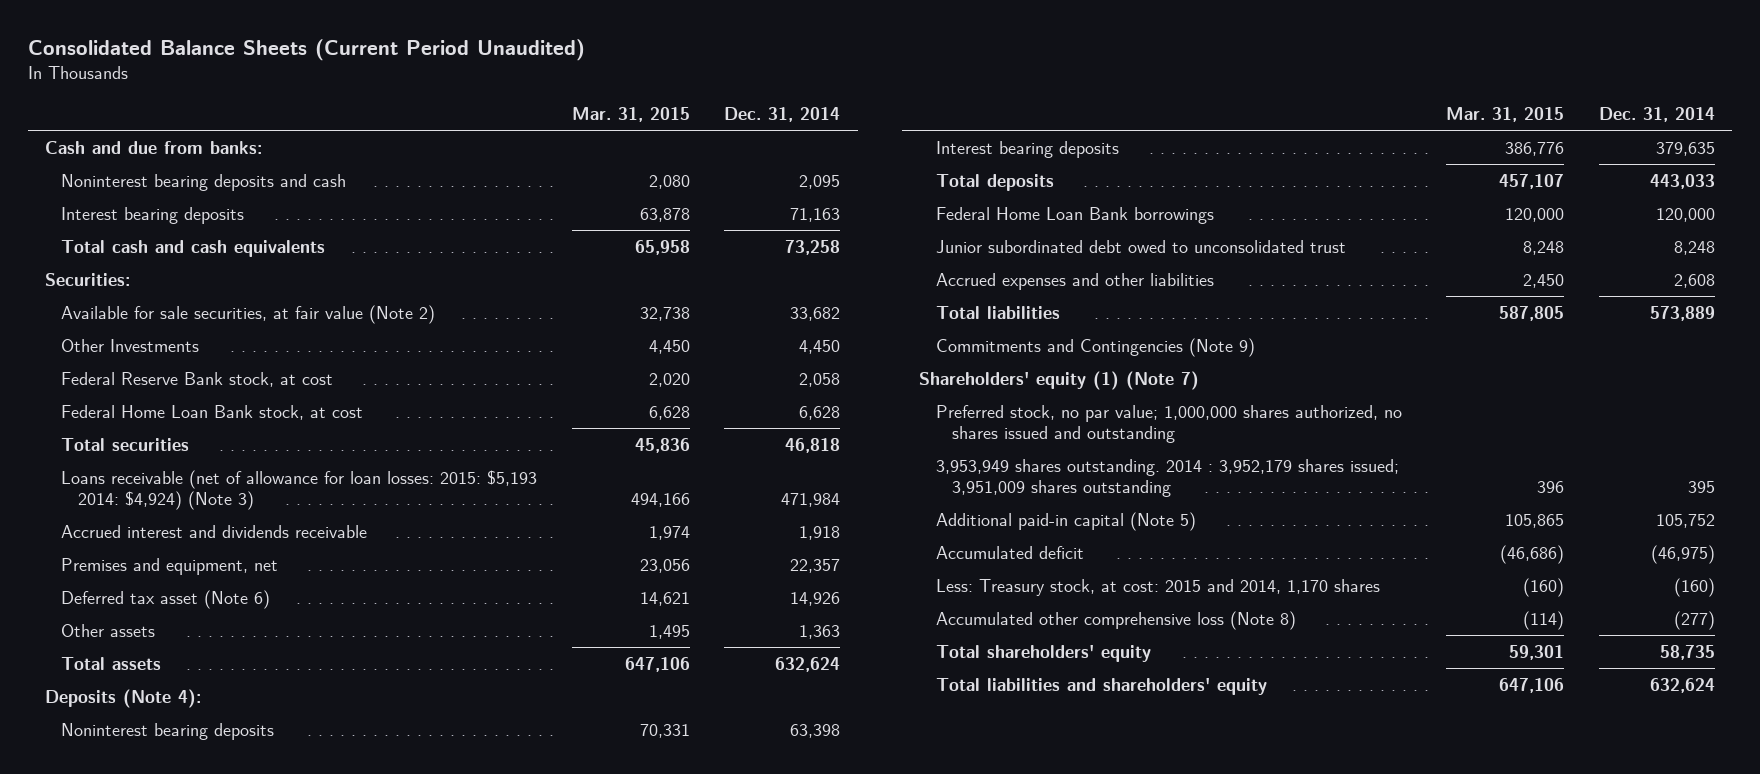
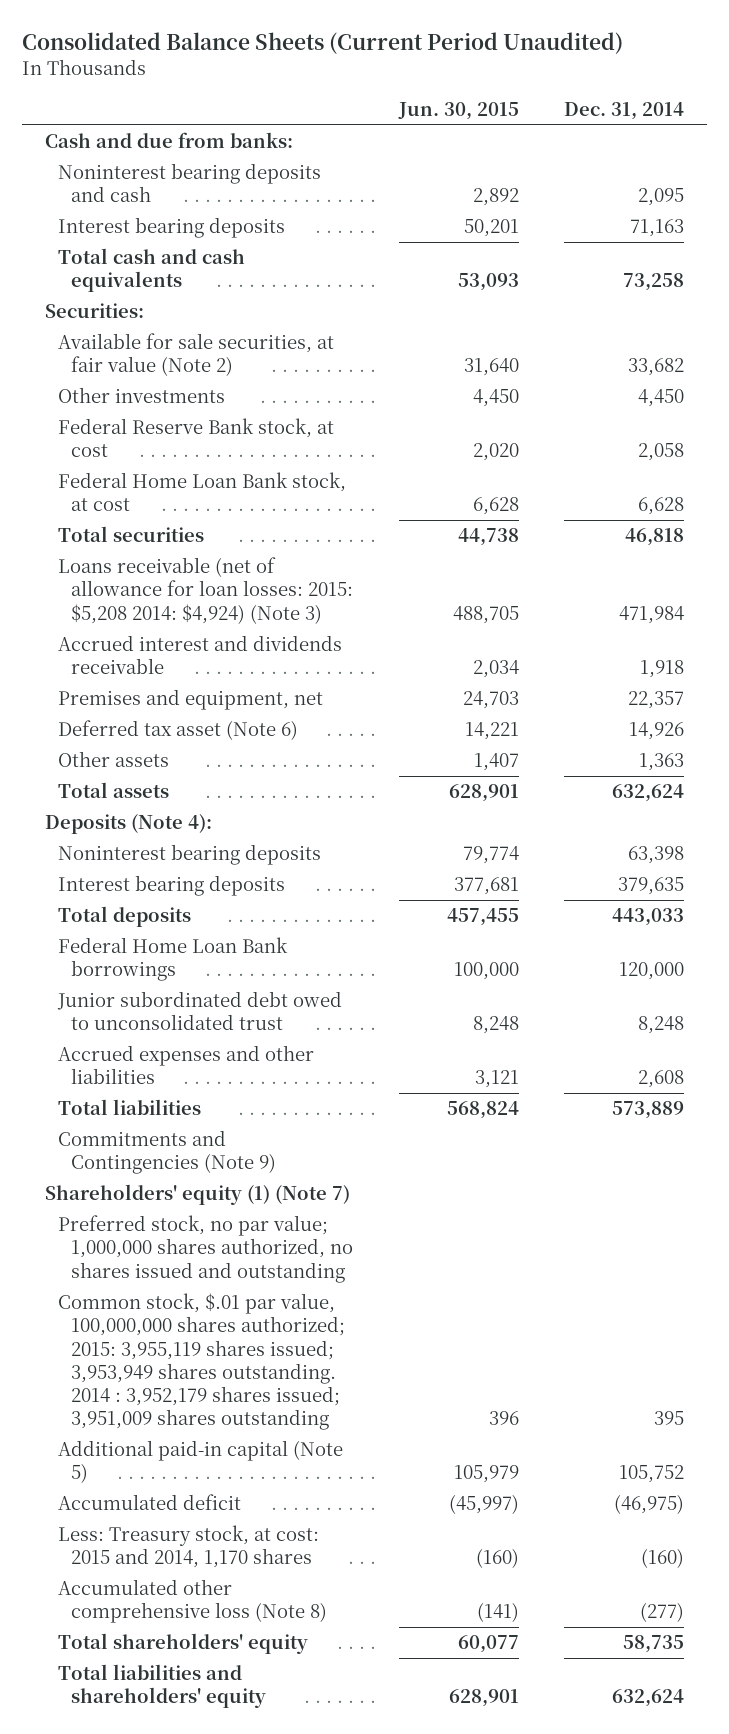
- | Mar. 31, 2015 | Dec. 31, 2014
+ | Jun. 30, 2015 | Dec. 31, 2014
- Other Investments | 4,450 | 4,450
+ Other investments | 4,450 | 4,450
- Loans receivable (net of allowance for loan losses: 2015: $5,193 2014: $4,924) (Note 3) | 494,166 | 471,984
+ Loans receivable (net of allowance for loan losses: 2015: $5,208 2014: $4,924) (Note 3) | 488,705 | 471,984
- 3,953,949 shares outstanding. 2014 : 3,952,179 shares issued; 3,951,009 shares outstanding | 396 | 395
+ Common stock, $.01 par value, 100,000,000 shares authorized; 2015: 3,955,119 shares issued; 3,953,949 shares outstanding. 2014 : 3,952,179 shares issued; 3,951,009 shares outstanding | 396 | 395

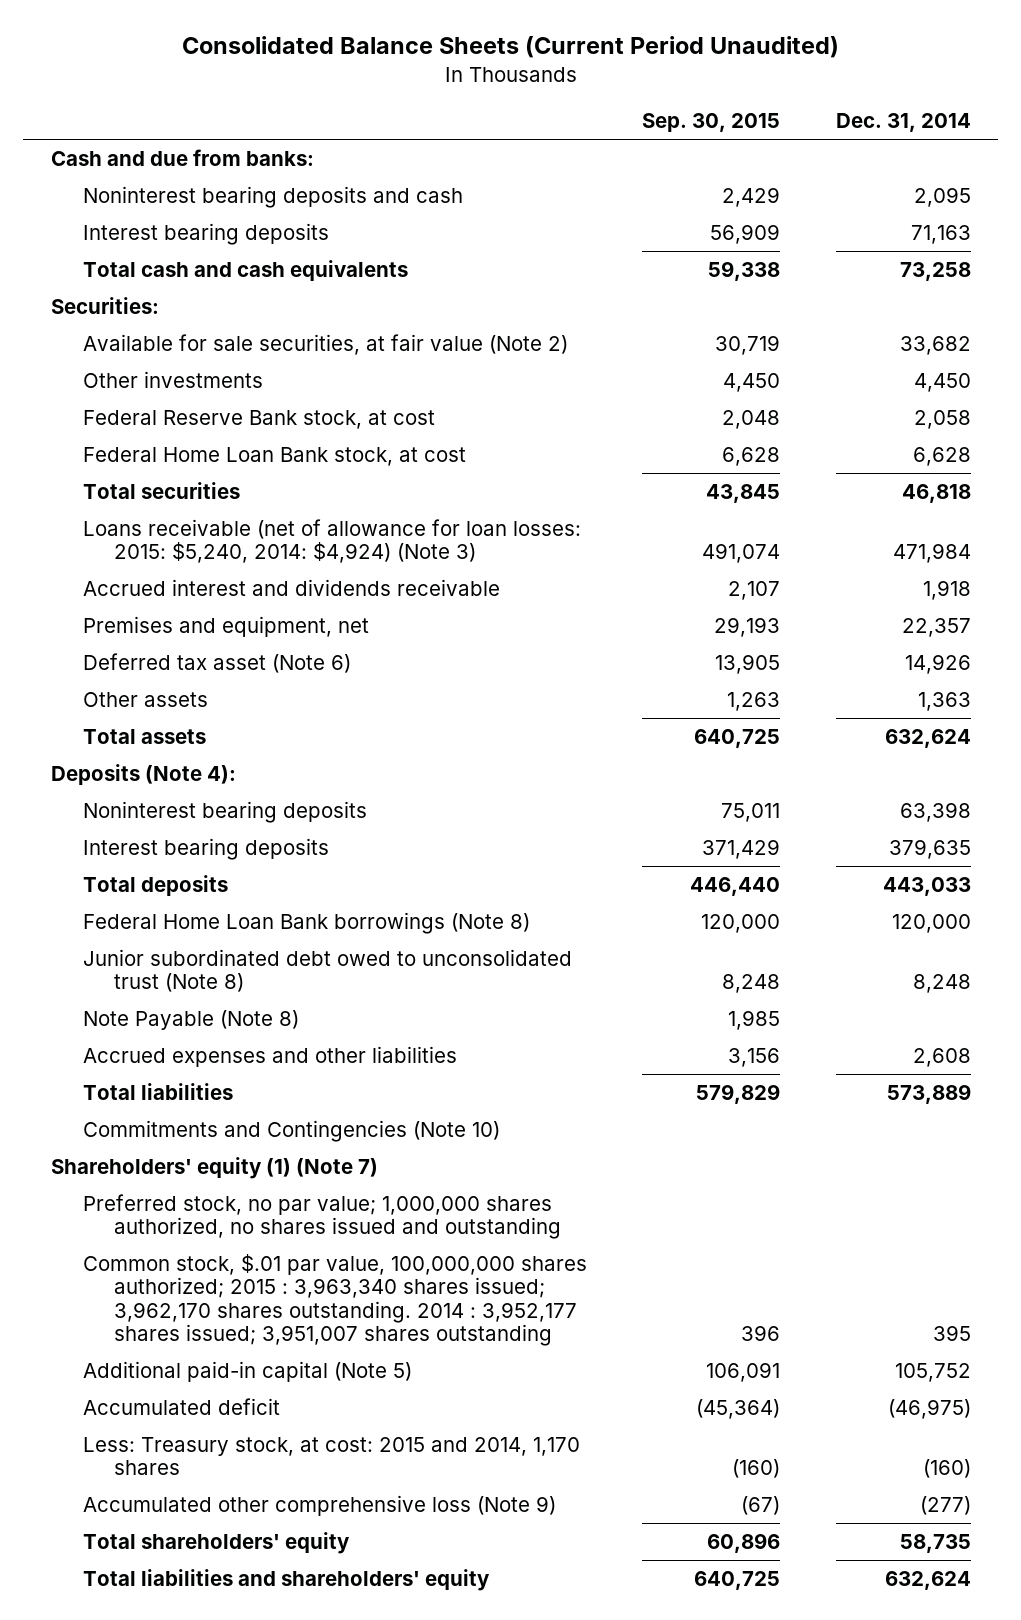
- | Jun. 30, 2015 | Dec. 31, 2014
+ | Sep. 30, 2015 | Dec. 31, 2014
- Loans receivable (net of allowance for loan losses: 2015: $5,208 2014: $4,924) (Note 3) | 488,705 | 471,984
+ Loans receivable (net of allowance for loan losses: 2015: $5,240, 2014: $4,924) (Note 3) | 491,074 | 471,984
- Federal Home Loan Bank borrowings | 100,000 | 120,000
- Junior subordinated debt owed to unconsolidated trust | 8,248 | 8,248
+ Federal Home Loan Bank borrowings (Note 8) | 120,000 | 120,000
+ Junior subordinated debt owed to unconsolidated trust (Note 8) | 8,248 | 8,248
+ Note Payable (Note 8) | 1,985 |
- Commitments and Contingencies (Note 9)
+ Commitments and Contingencies (Note 10)
- Common stock, $.01 par value, 100,000,000 shares authorized; 2015: 3,955,119 shares issued; 3,953,949 shares outstanding. 2014 : 3,952,179 shares issued; 3,951,009 shares outstanding | 396 | 395
+ Common stock, $.01 par value, 100,000,000 shares authorized; 2015 : 3,963,340 shares issued; 3,962,170 shares outstanding. 2014 : 3,952,177 shares issued; 3,951,007 shares outstanding | 396 | 395
- Accumulated other comprehensive loss (Note 8) | (141) | (277)
+ Accumulated other comprehensive loss (Note 9) | (67) | (277)

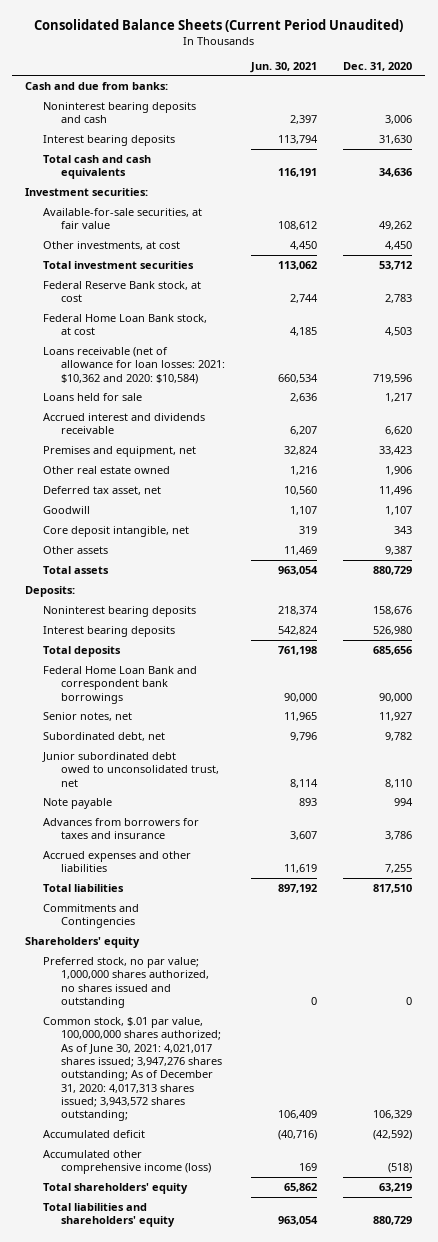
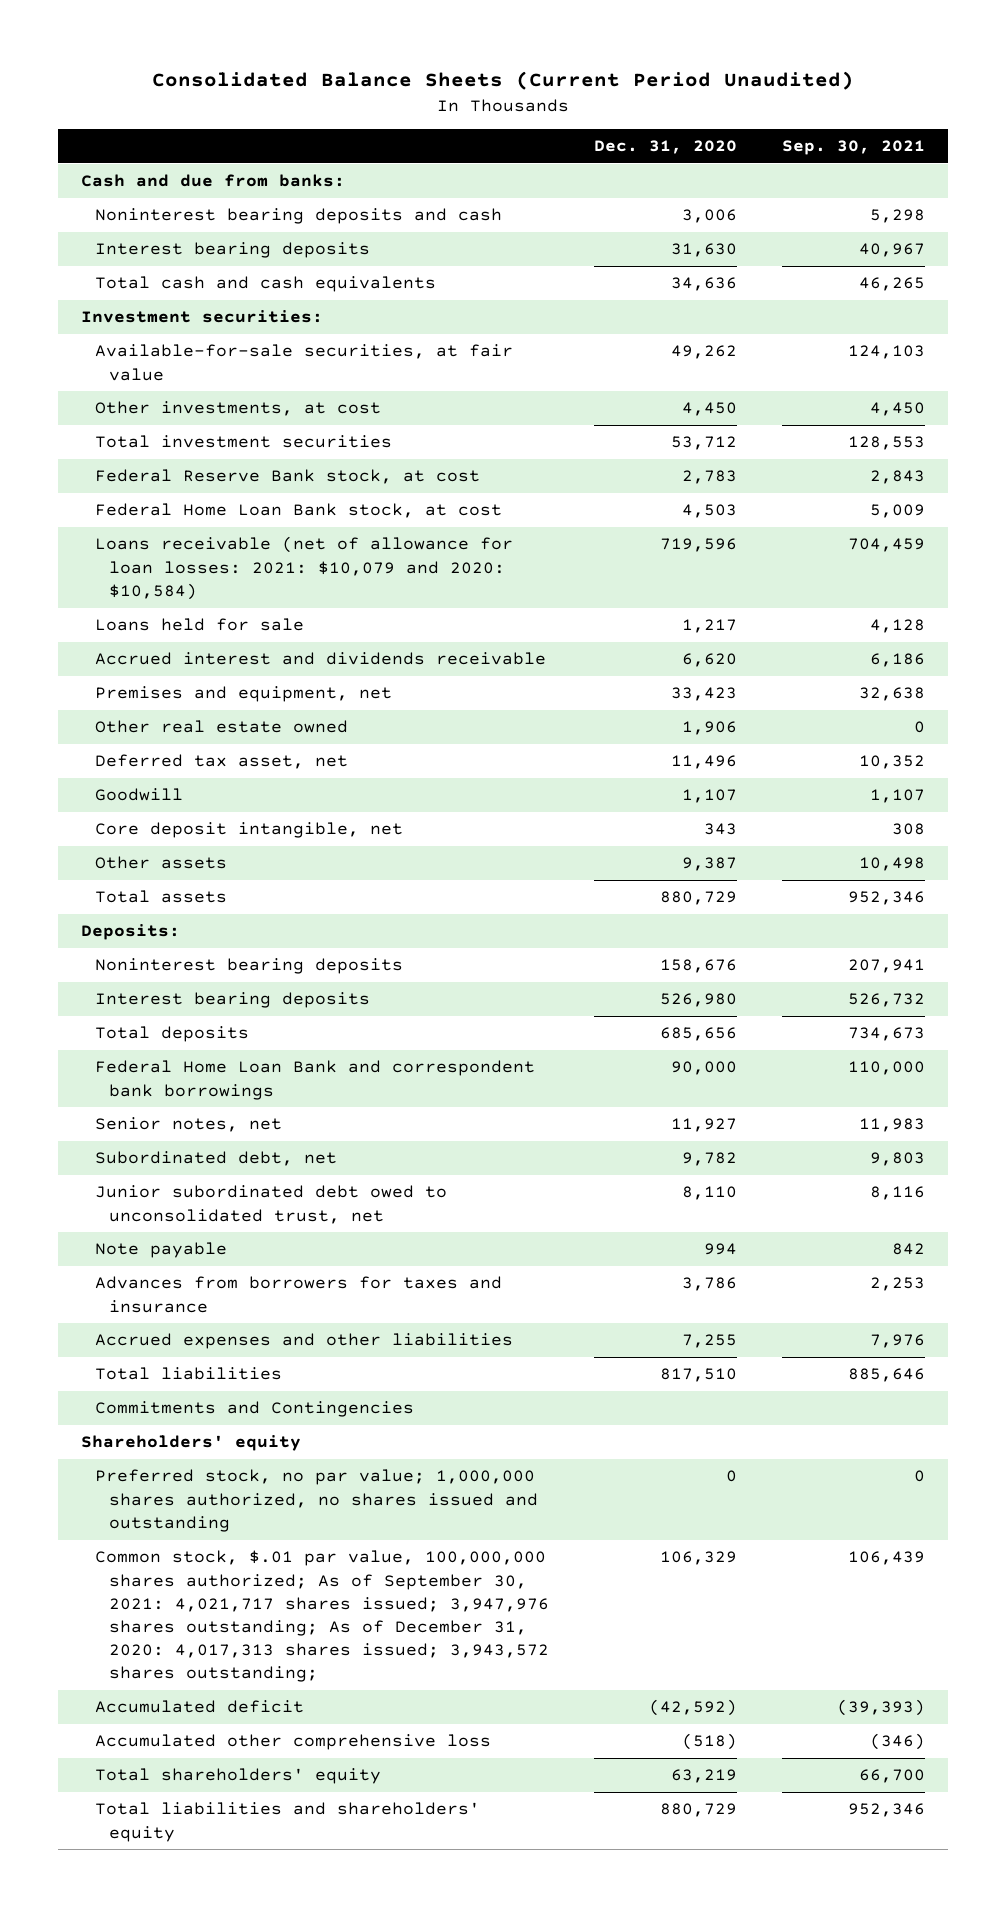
- | Jun. 30, 2021 | Dec. 31, 2020
+ | Dec. 31, 2020 | Sep. 30, 2021
- Loans receivable (net of allowance for loan losses: 2021: $10,362 and 2020: $10,584) | 660,534 | 719,596
+ Loans receivable (net of allowance for loan losses: 2021: $10,079 and 2020: $10,584) | 719,596 | 704,459
- Common stock, $.01 par value, 100,000,000 shares authorized; As of June 30, 2021: 4,021,017 shares issued; 3,947,276 shares outstanding; As of December 31, 2020: 4,017,313 shares issued; 3,943,572 shares outstanding; | 106,409 | 106,329
+ Common stock, $.01 par value, 100,000,000 shares authorized; As of September 30, 2021: 4,021,717 shares issued; 3,947,976 shares outstanding; As of December 31, 2020: 4,017,313 shares issued; 3,943,572 shares outstanding; | 106,329 | 106,439
- Accumulated other comprehensive income (loss) | 169 | (518)
+ Accumulated other comprehensive loss | (518) | (346)

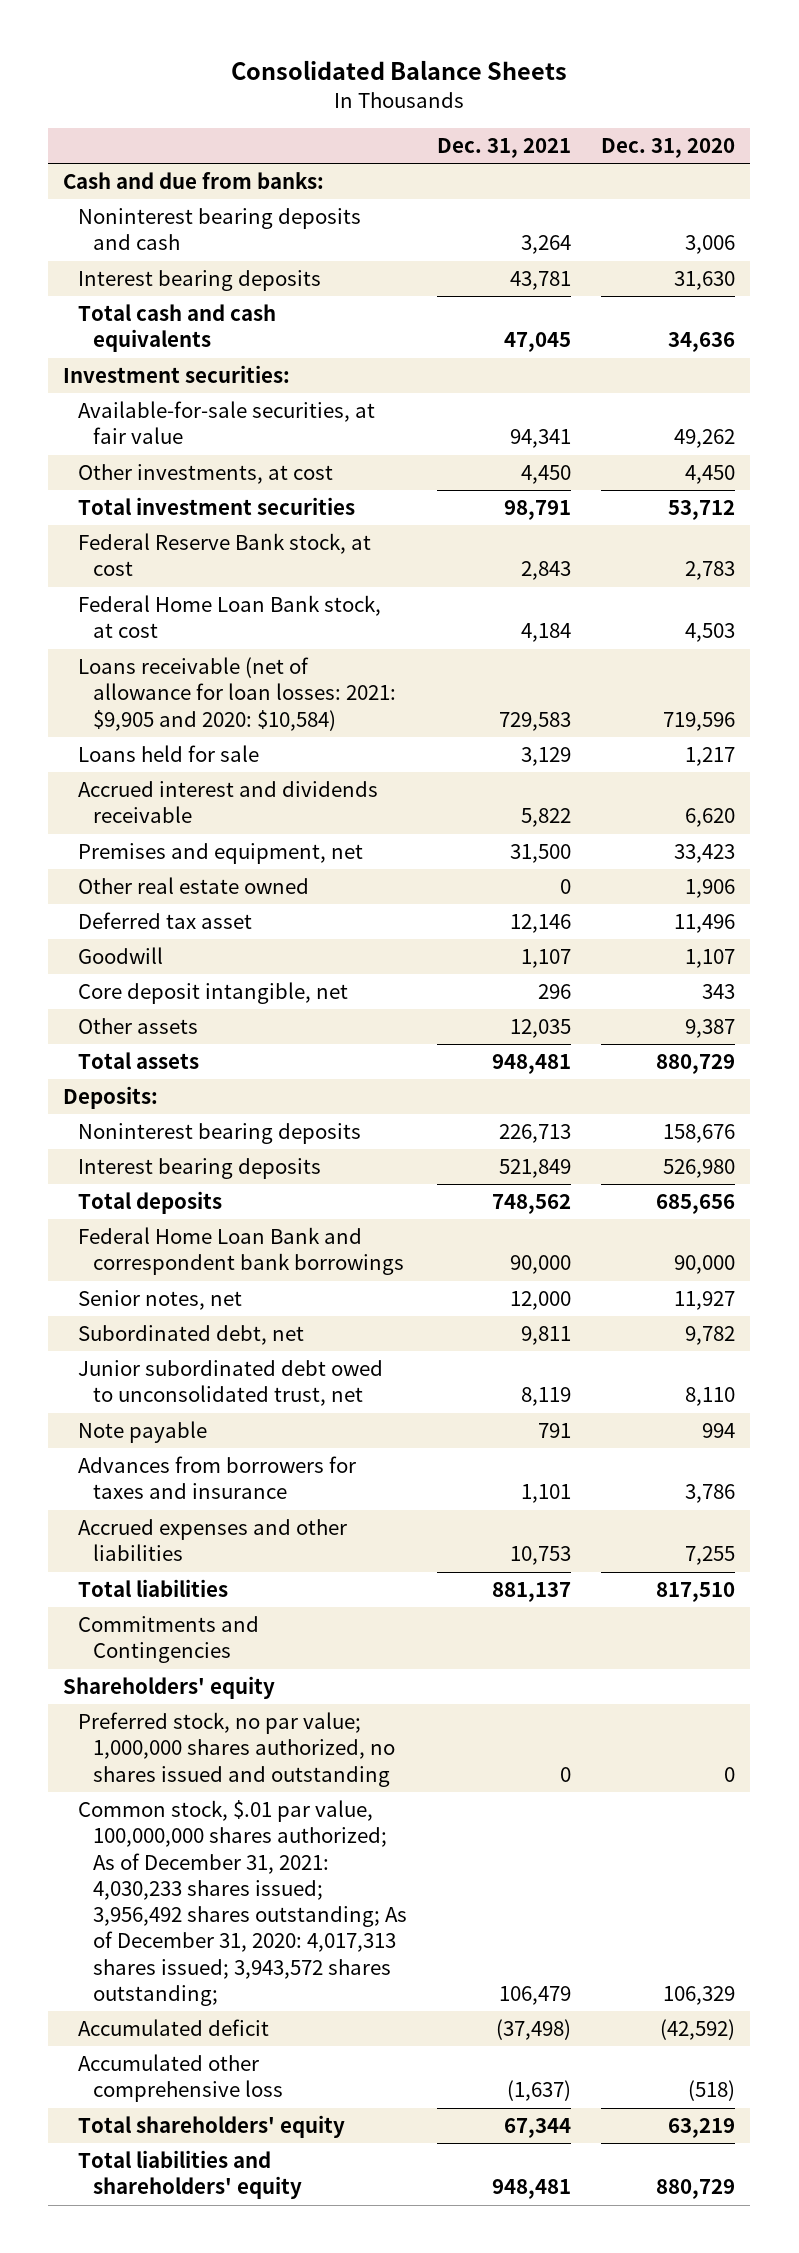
- Consolidated Balance Sheets (Current Period Unaudited)
+ Consolidated Balance Sheets
- | Dec. 31, 2020 | Sep. 30, 2021
+ | Dec. 31, 2021 | Dec. 31, 2020
- Loans receivable (net of allowance for loan losses: 2021: $10,079 and 2020: $10,584) | 719,596 | 704,459
+ Loans receivable (net of allowance for loan losses: 2021: $9,905 and 2020: $10,584) | 729,583 | 719,596
- Deferred tax asset, net | 11,496 | 10,352
+ Deferred tax asset | 12,146 | 11,496
- Common stock, $.01 par value, 100,000,000 shares authorized; As of September 30, 2021: 4,021,717 shares issued; 3,947,976 shares outstanding; As of December 31, 2020: 4,017,313 shares issued; 3,943,572 shares outstanding; | 106,329 | 106,439
+ Common stock, $.01 par value, 100,000,000 shares authorized; As of December 31, 2021: 4,030,233 shares issued; 3,956,492 shares outstanding; As of December 31, 2020: 4,017,313 shares issued; 3,943,572 shares outstanding; | 106,479 | 106,329

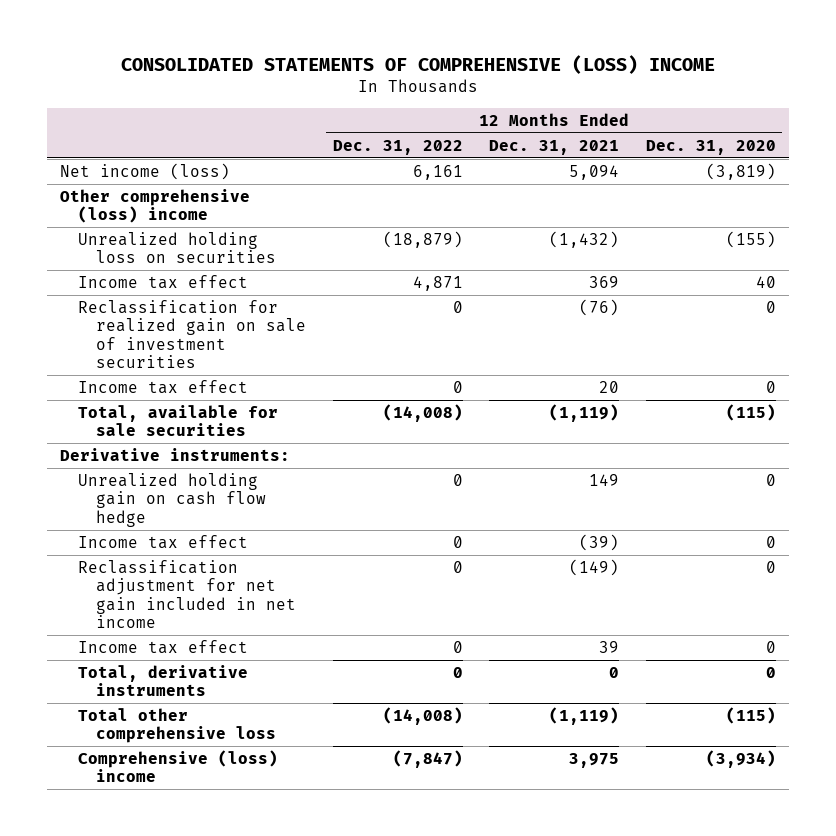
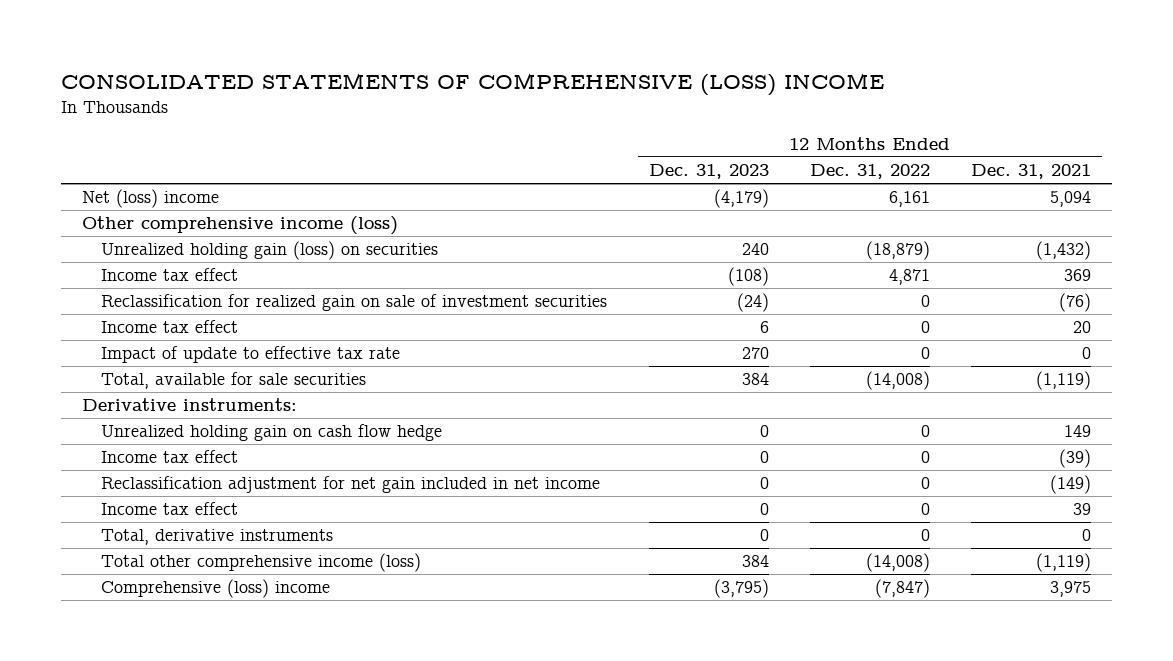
- | 12 Months Ended Dec. 31, 2022 | 12 Months Ended Dec. 31, 2021 | 12 Months Ended Dec. 31, 2020
+ | 12 Months Ended Dec. 31, 2023 | 12 Months Ended Dec. 31, 2022 | 12 Months Ended Dec. 31, 2021
- Net income (loss) | 6,161 | 5,094 | (3,819)
- Other comprehensive (loss) income
- Unrealized holding loss on securities | (18,879) | (1,432) | (155)
+ Net (loss) income | (4,179) | 6,161 | 5,094
+ Other comprehensive income (loss)
+ Unrealized holding gain (loss) on securities | 240 | (18,879) | (1,432)
+ Impact of update to effective tax rate | 270 | 0 | 0
- Total other comprehensive loss | (14,008) | (1,119) | (115)
+ Total other comprehensive income (loss) | 384 | (14,008) | (1,119)

